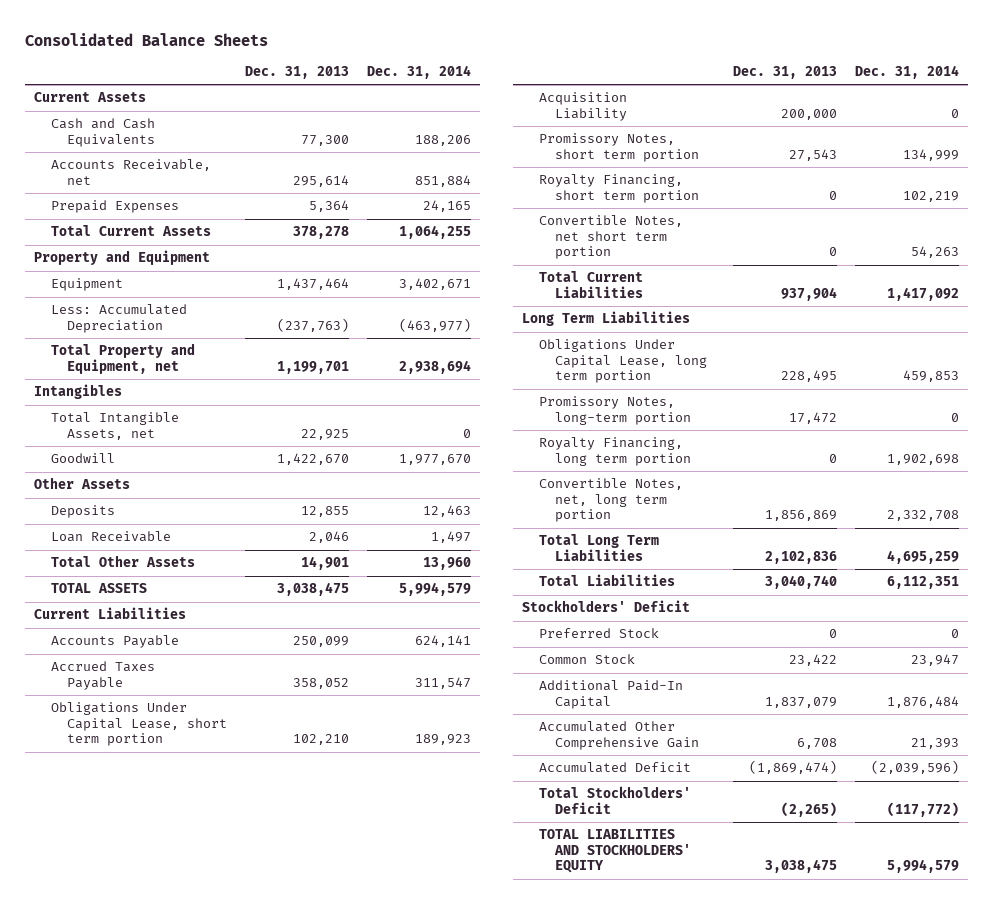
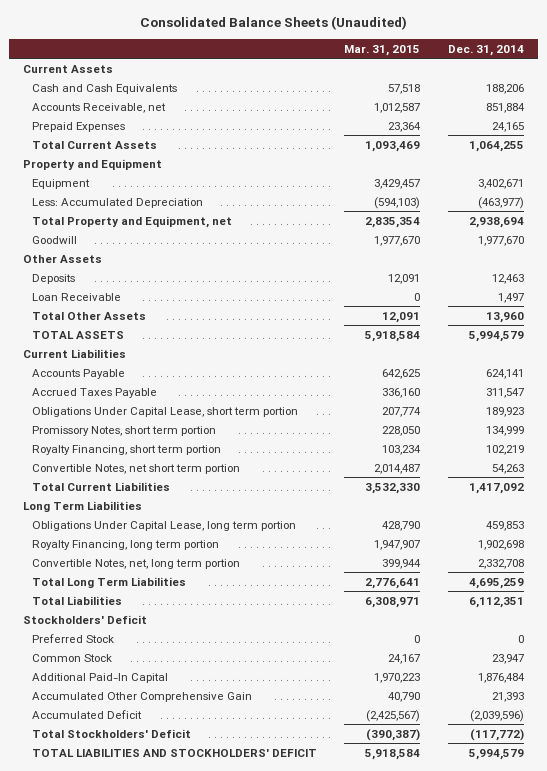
- Consolidated Balance Sheets
+ Consolidated Balance Sheets (Unaudited)
- | Dec. 31, 2013 | Dec. 31, 2014
+ | Mar. 31, 2015 | Dec. 31, 2014
- Intangibles
- Total Intangible Assets, net | 22,925 | 0
- Acquisition Liability | 200,000 | 0
- Promissory Notes, long-term portion | 17,472 | 0
- TOTAL LIABILITIES AND STOCKHOLDERS' EQUITY | 3,038,475 | 5,994,579
+ TOTAL LIABILITIES AND STOCKHOLDERS' DEFICIT | 5,918,584 | 5,994,579

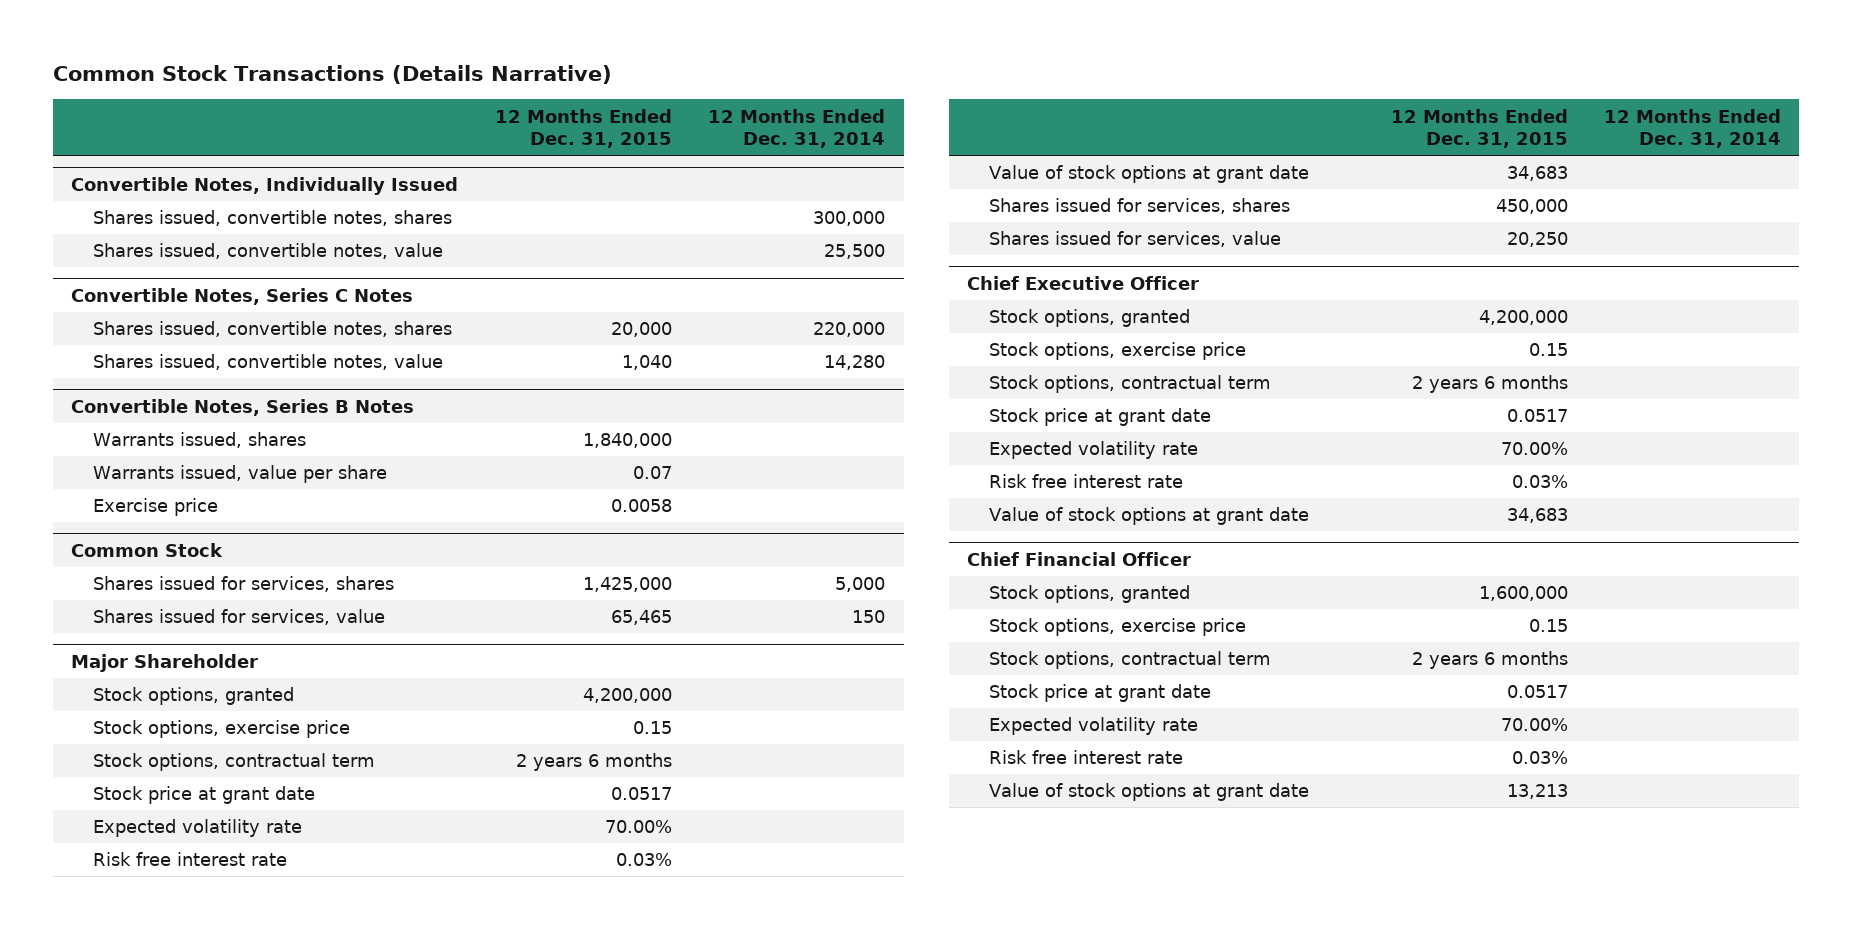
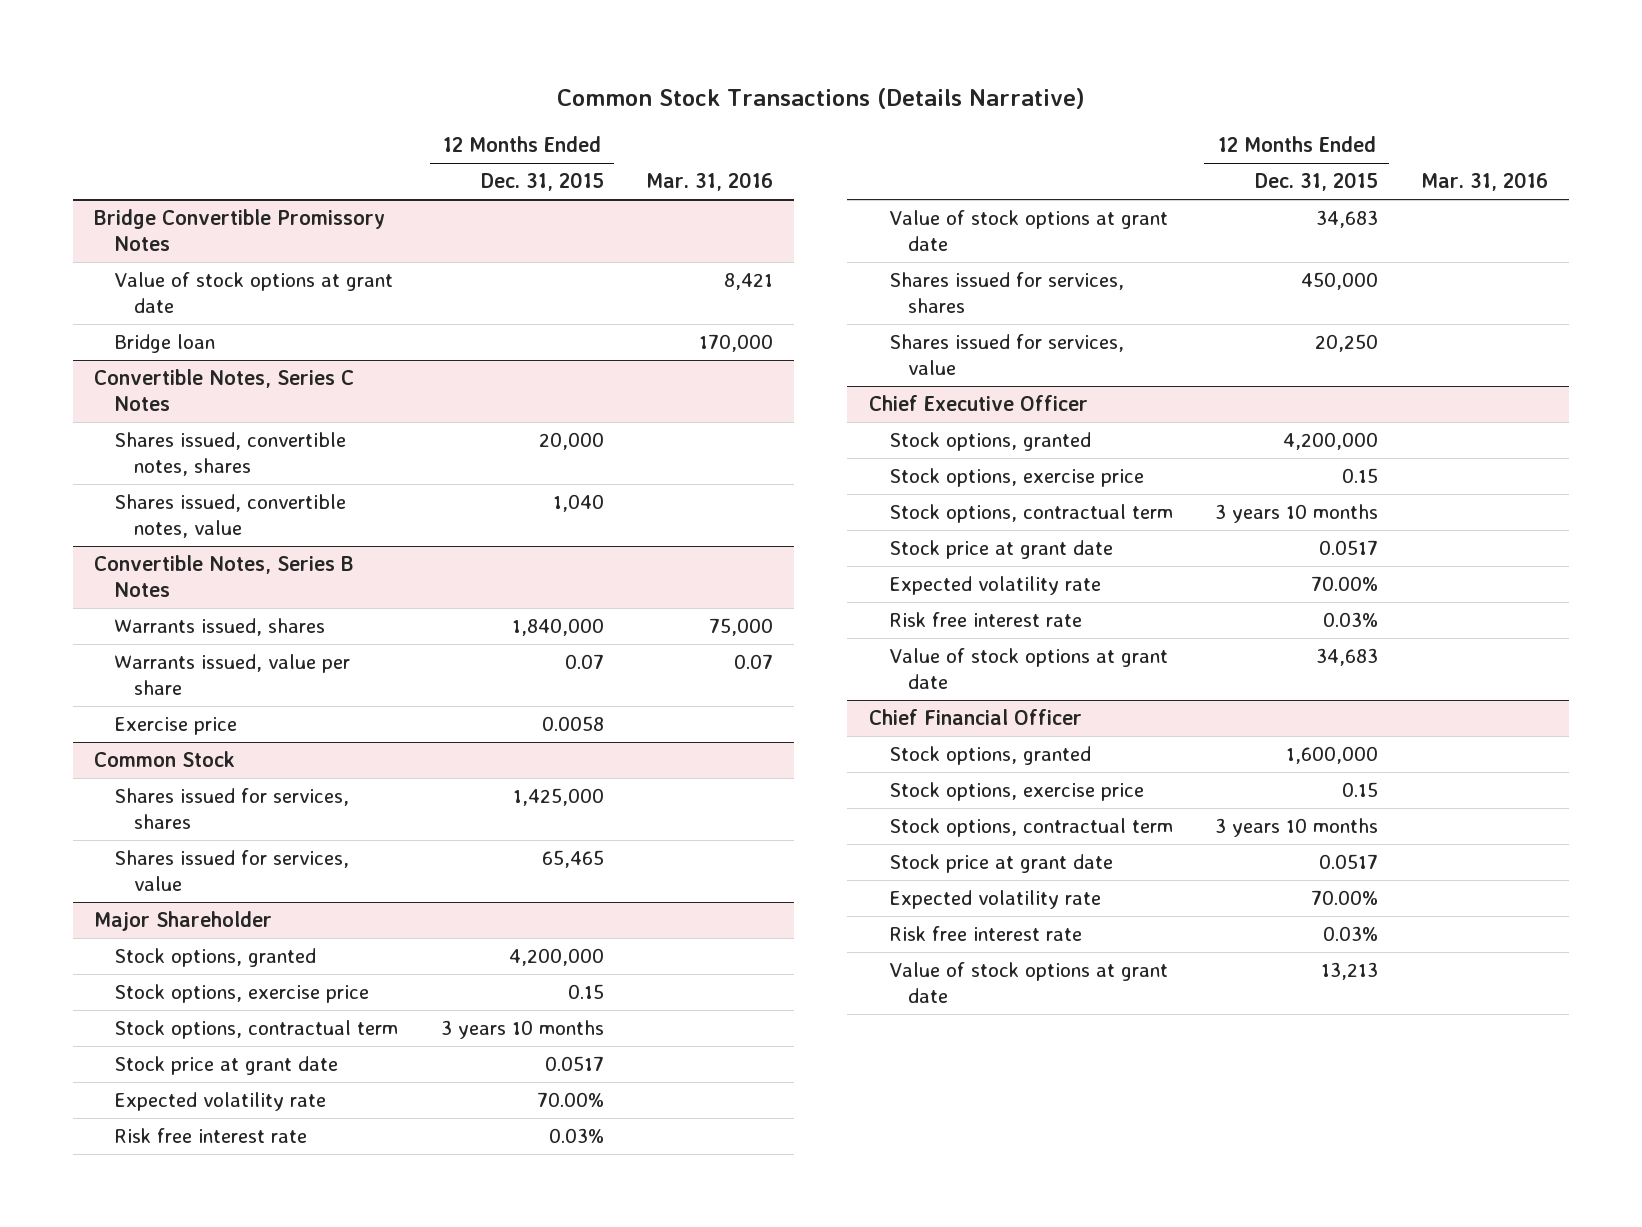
- | 12 Months Ended Dec. 31, 2015 | 12 Months Ended Dec. 31, 2014
+ | 12 Months Ended Dec. 31, 2015 | Mar. 31, 2016
- Convertible Notes, Individually Issued
- Shares issued, convertible notes, shares | | 300,000
- Shares issued, convertible notes, value | | 25,500
+ Bridge Convertible Promissory Notes
+ Value of stock options at grant date | | 8,421
+ Bridge loan | | 170,000
@ Major Shareholder
- Stock options, contractual term | 2 years 6 months |
+ Stock options, contractual term | 3 years 10 months |
@ Chief Executive Officer
- Stock options, contractual term | 2 years 6 months |
+ Stock options, contractual term | 3 years 10 months |
@ Chief Financial Officer
- Stock options, contractual term | 2 years 6 months |
+ Stock options, contractual term | 3 years 10 months |

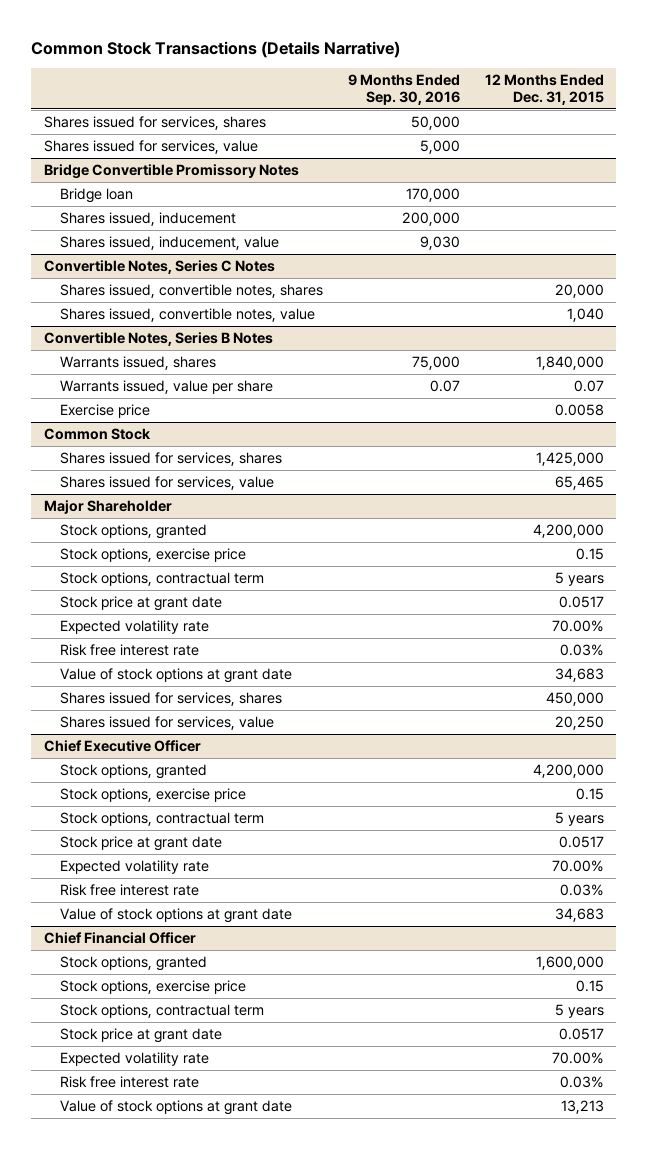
- | 12 Months Ended Dec. 31, 2015 | Mar. 31, 2016
+ | 9 Months Ended Sep. 30, 2016 | 12 Months Ended Dec. 31, 2015
+ Shares issued for services, shares | 50,000 |
+ Shares issued for services, value | 5,000 |
@ Bridge Convertible Promissory Notes
- Value of stock options at grant date | | 8,421
+ Shares issued, inducement | 200,000 |
+ Shares issued, inducement, value | 9,030 |
@ Major Shareholder
- Stock options, contractual term | 3 years 10 months |
+ Stock options, contractual term | | 5 years
@ Chief Executive Officer
- Stock options, contractual term | 3 years 10 months |
+ Stock options, contractual term | | 5 years
@ Chief Financial Officer
- Stock options, contractual term | 3 years 10 months |
+ Stock options, contractual term | | 5 years

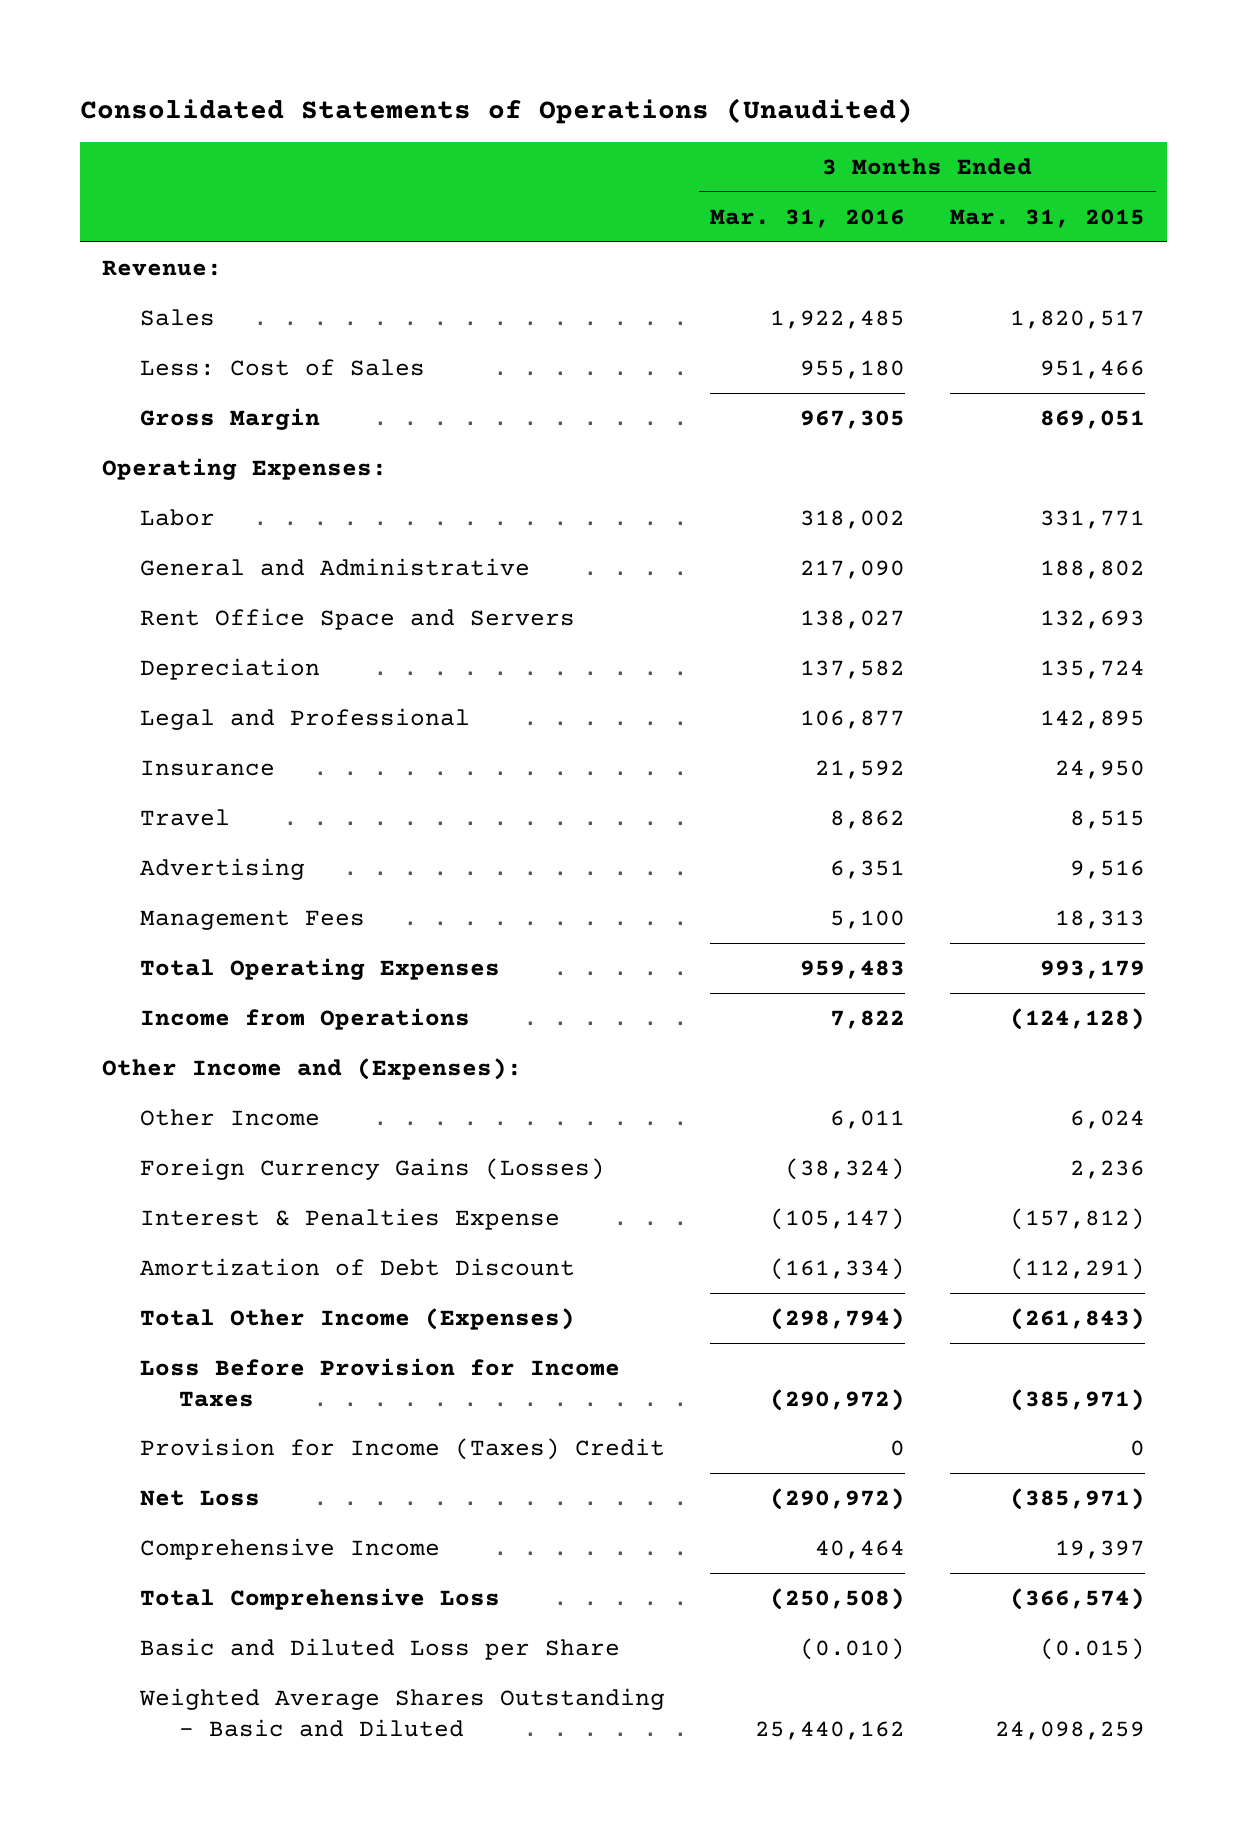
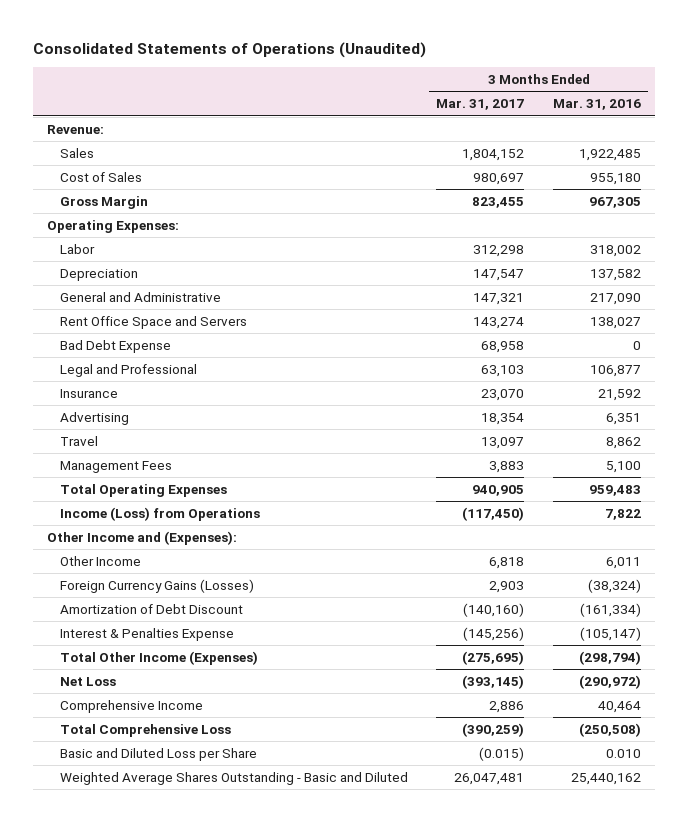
- | 3 Months Ended Mar. 31, 2016 | 3 Months Ended Mar. 31, 2015
+ | 3 Months Ended Mar. 31, 2017 | 3 Months Ended Mar. 31, 2016
- Less: Cost of Sales | 955,180 | 951,466
+ Cost of Sales | 980,697 | 955,180
moved up: Depreciation | 147,547 | 137,582
+ Bad Debt Expense | 68,958 | 0
moved down: Travel | 13,097 | 8,862
- Income from Operations | 7,822 | (124,128)
+ Income (Loss) from Operations | (117,450) | 7,822
moved down: Interest & Penalties Expense | (145,256) | (105,147)
- Loss Before Provision for Income Taxes | (290,972) | (385,971)
- Provision for Income (Taxes) Credit | 0 | 0
- Basic and Diluted Loss per Share | (0.010) | (0.015)
+ Basic and Diluted Loss per Share | (0.015) | 0.010

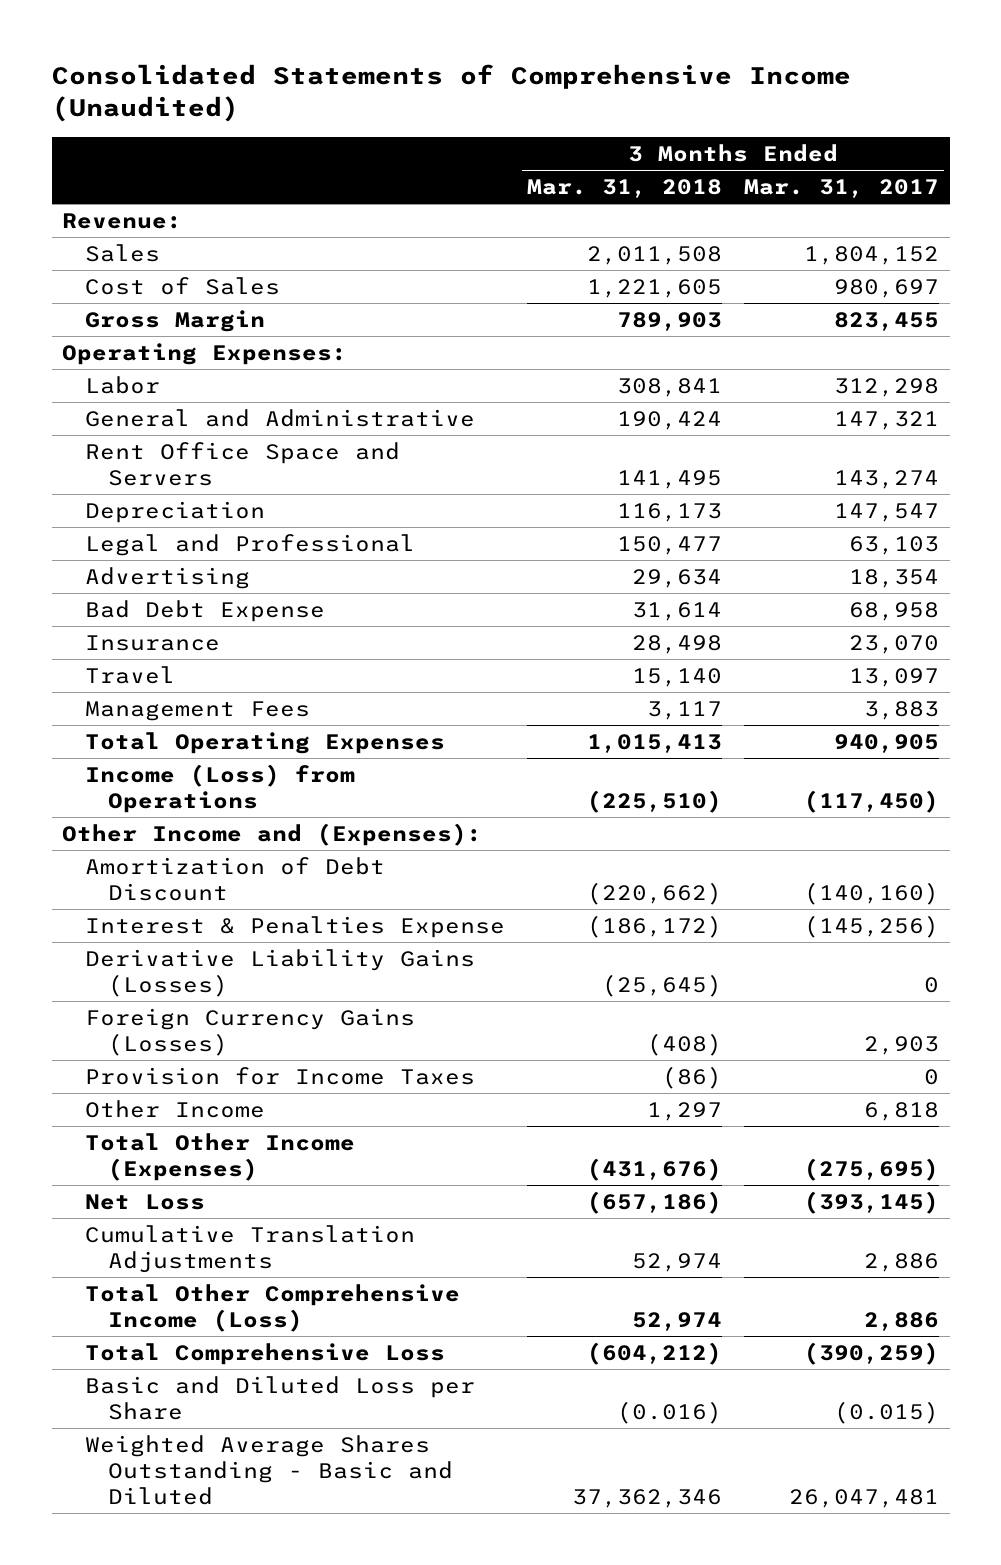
- Consolidated Statements of Operations (Unaudited)
+ Consolidated Statements of Comprehensive Income (Unaudited)
- | 3 Months Ended Mar. 31, 2017 | 3 Months Ended Mar. 31, 2016
+ | 3 Months Ended Mar. 31, 2018 | 3 Months Ended Mar. 31, 2017
moved down: Depreciation | 116,173 | 147,547
moved down: Bad Debt Expense | 31,614 | 68,958
moved down: Insurance | 28,498 | 23,070
+ Derivative Liability Gains (Losses) | (25,645) | 0
moved down: Foreign Currency Gains (Losses) | (408) | 2,903
+ Provision for Income Taxes | (86) | 0
moved down: Other Income | 1,297 | 6,818
- Comprehensive Income | 2,886 | 40,464
+ Cumulative Translation Adjustments | 52,974 | 2,886
+ Total Other Comprehensive Income (Loss) | 52,974 | 2,886

